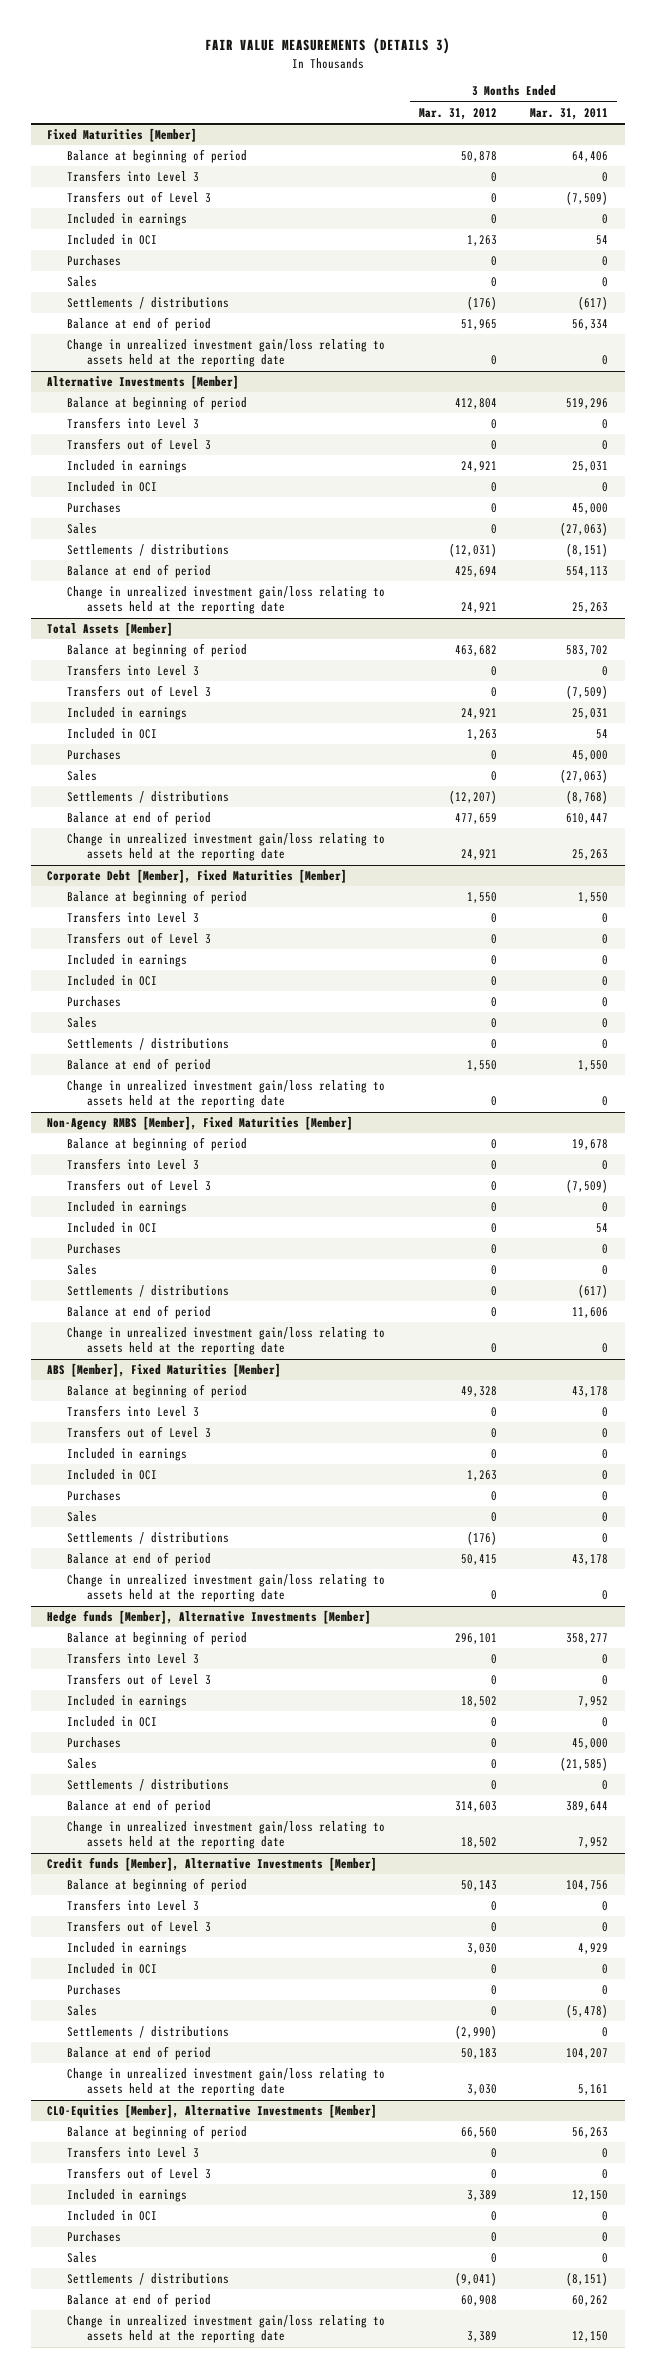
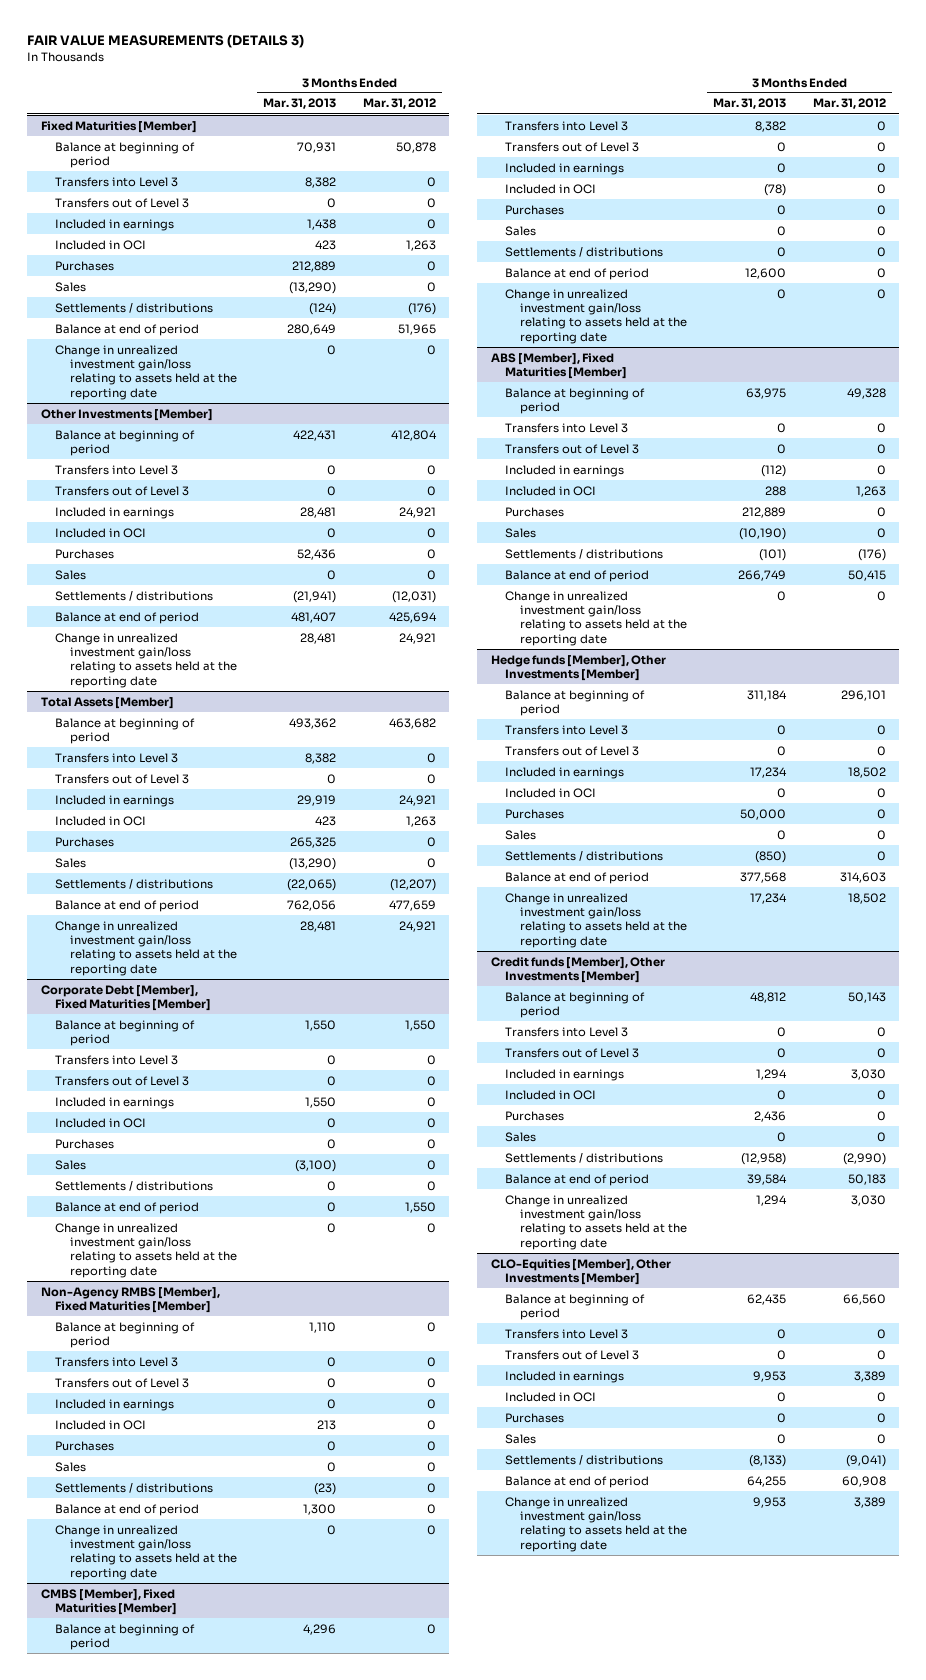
- | 3 Months Ended Mar. 31, 2012 | 3 Months Ended Mar. 31, 2011
+ | 3 Months Ended Mar. 31, 2013 | 3 Months Ended Mar. 31, 2012
- Alternative Investments [Member]
+ Other Investments [Member]
+ CMBS [Member], Fixed Maturities [Member]
+ Balance at beginning of period | 4,296 | 0
+ Transfers into Level 3 | 8,382 | 0
+ Transfers out of Level 3 | 0 | 0
+ Included in earnings | 0 | 0
+ Included in OCI | (78) | 0
+ Purchases | 0 | 0
+ Sales | 0 | 0
+ Settlements / distributions | 0 | 0
+ Balance at end of period | 12,600 | 0
+ Change in unrealized investment gain/loss relating to assets held at the reporting date | 0 | 0
- Hedge funds [Member], Alternative Investments [Member]
+ Hedge funds [Member], Other Investments [Member]
- Credit funds [Member], Alternative Investments [Member]
+ Credit funds [Member], Other Investments [Member]
- CLO-Equities [Member], Alternative Investments [Member]
+ CLO-Equities [Member], Other Investments [Member]

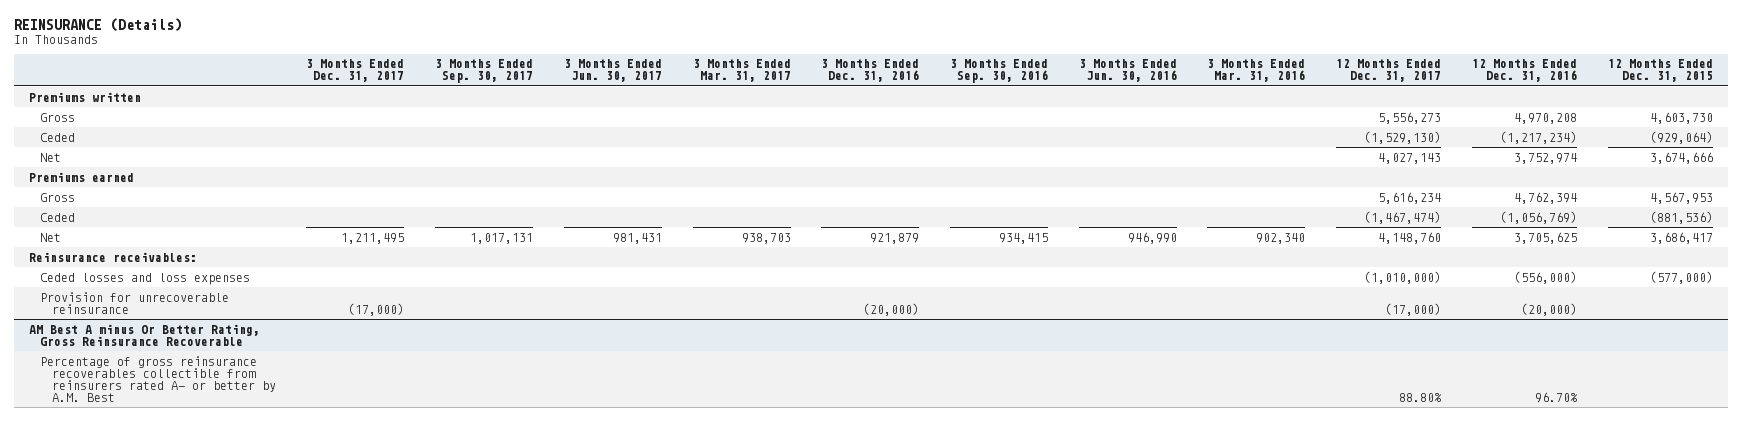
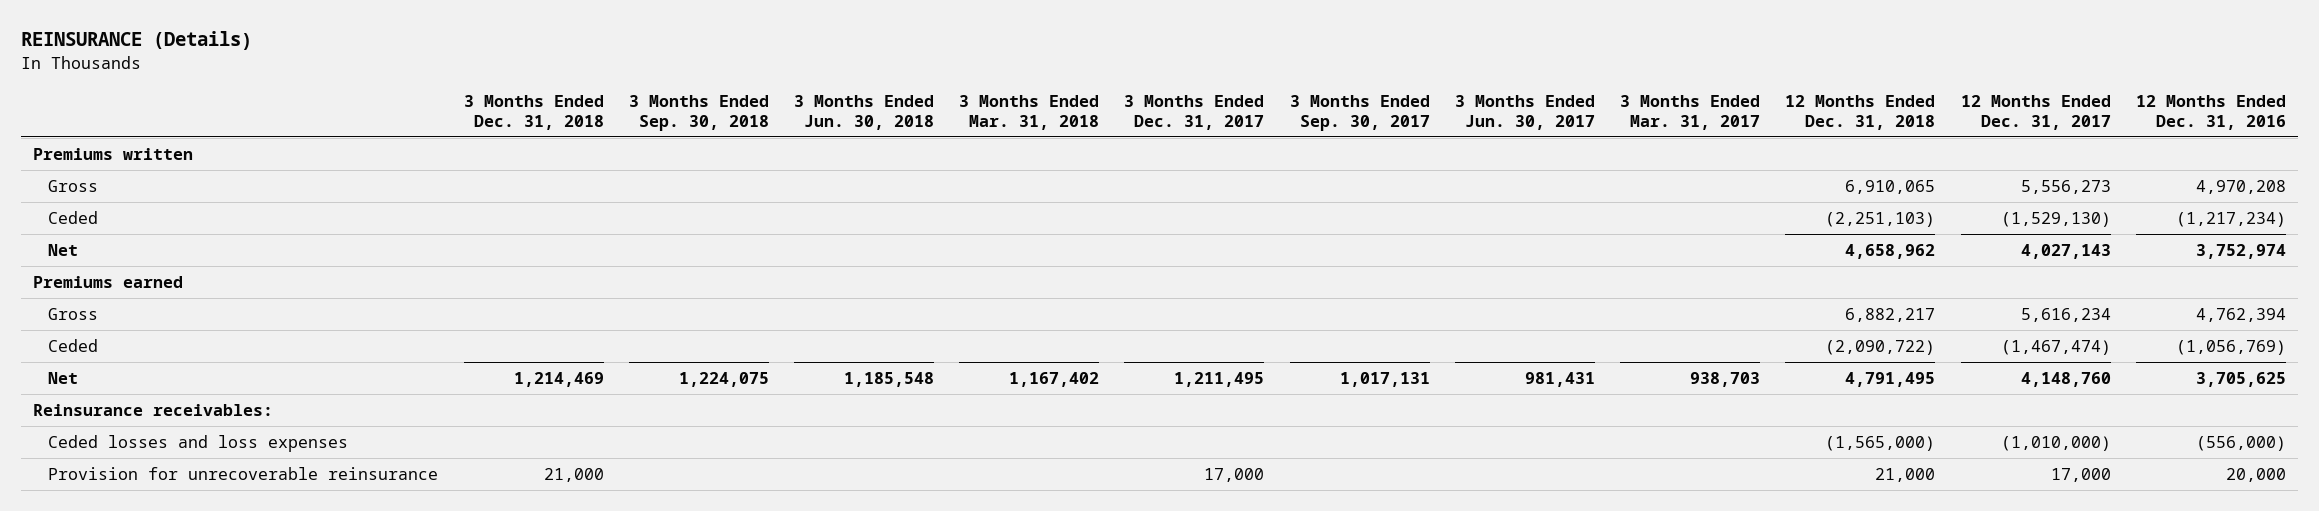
- | 3 Months Ended Dec. 31, 2017 | 3 Months Ended Sep. 30, 2017 | 3 Months Ended Jun. 30, 2017 | 3 Months Ended Mar. 31, 2017 | 3 Months Ended Dec. 31, 2016 | 3 Months Ended Sep. 30, 2016 | 3 Months Ended Jun. 30, 2016 | 3 Months Ended Mar. 31, 2016 | 12 Months Ended Dec. 31, 2017 | 12 Months Ended Dec. 31, 2016 | 12 Months Ended Dec. 31, 2015
+ | 3 Months Ended Dec. 31, 2018 | 3 Months Ended Sep. 30, 2018 | 3 Months Ended Jun. 30, 2018 | 3 Months Ended Mar. 31, 2018 | 3 Months Ended Dec. 31, 2017 | 3 Months Ended Sep. 30, 2017 | 3 Months Ended Jun. 30, 2017 | 3 Months Ended Mar. 31, 2017 | 12 Months Ended Dec. 31, 2018 | 12 Months Ended Dec. 31, 2017 | 12 Months Ended Dec. 31, 2016
- Provision for unrecoverable reinsurance | (17,000) | | | | (20,000) | | | | (17,000) | (20,000) |
- AM Best A minus Or Better Rating, Gross Reinsurance Recoverable
- Percentage of gross reinsurance recoverables collectible from reinsurers rated A- or better by A.M. Best | | | | | | | | | 88.80% | 96.70% |
+ Provision for unrecoverable reinsurance | 21,000 | | | | 17,000 | | | | 21,000 | 17,000 | 20,000

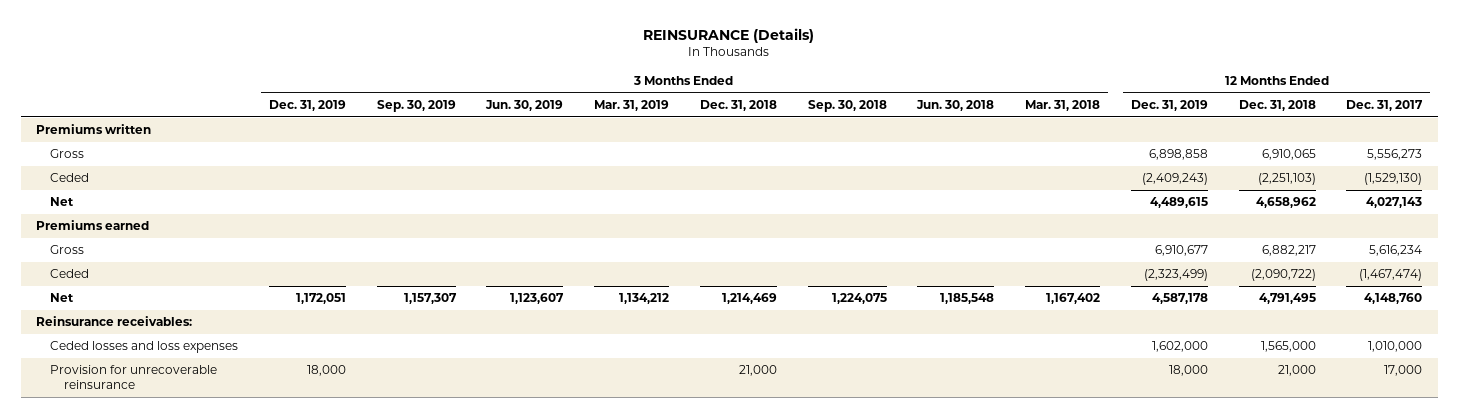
- | 3 Months Ended Dec. 31, 2018 | 3 Months Ended Sep. 30, 2018 | 3 Months Ended Jun. 30, 2018 | 3 Months Ended Mar. 31, 2018 | 3 Months Ended Dec. 31, 2017 | 3 Months Ended Sep. 30, 2017 | 3 Months Ended Jun. 30, 2017 | 3 Months Ended Mar. 31, 2017 | 12 Months Ended Dec. 31, 2018 | 12 Months Ended Dec. 31, 2017 | 12 Months Ended Dec. 31, 2016
+ | 3 Months Ended Dec. 31, 2019 | 3 Months Ended Sep. 30, 2019 | 3 Months Ended Jun. 30, 2019 | 3 Months Ended Mar. 31, 2019 | 3 Months Ended Dec. 31, 2018 | 3 Months Ended Sep. 30, 2018 | 3 Months Ended Jun. 30, 2018 | 3 Months Ended Mar. 31, 2018 | 12 Months Ended Dec. 31, 2019 | 12 Months Ended Dec. 31, 2018 | 12 Months Ended Dec. 31, 2017
- Ceded losses and loss expenses | | | | | | | | | (1,565,000) | (1,010,000) | (556,000)
+ Ceded losses and loss expenses | | | | | | | | | 1,602,000 | 1,565,000 | 1,010,000

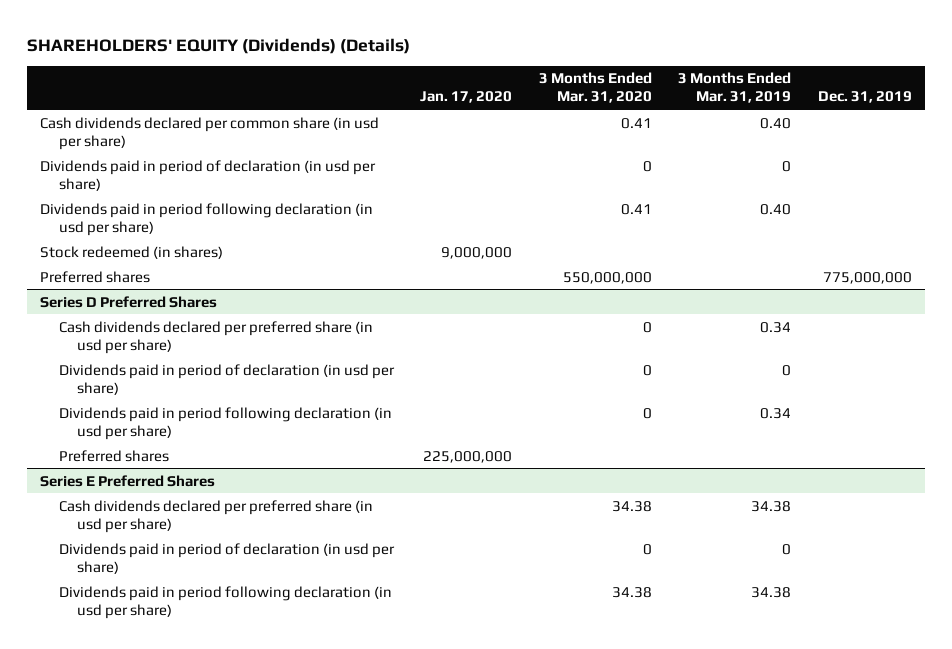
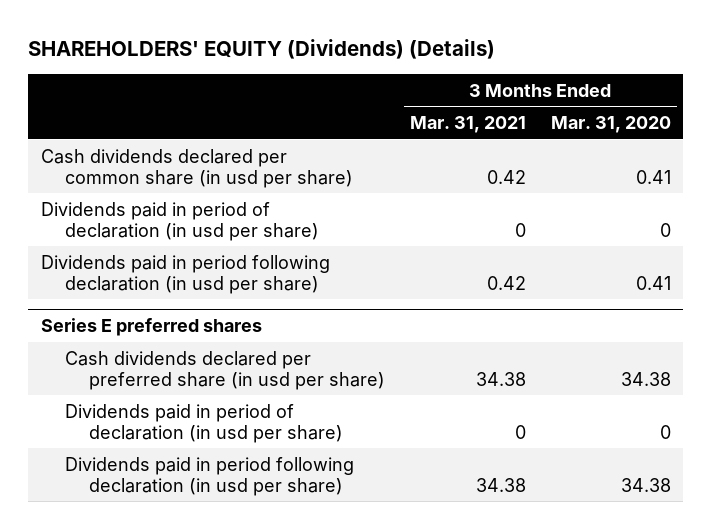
- | Jan. 17, 2020 | 3 Months Ended Mar. 31, 2020 | 3 Months Ended Mar. 31, 2019 | Dec. 31, 2019
+ | 3 Months Ended Mar. 31, 2021 | 3 Months Ended Mar. 31, 2020
- Stock redeemed (in shares) | 9,000,000 | | |
- Preferred shares | | 550,000,000 | | 775,000,000
- Series D Preferred Shares
- Cash dividends declared per preferred share (in usd per share) | | 0 | 0.34 |
- Dividends paid in period of declaration (in usd per share) | | 0 | 0 |
- Dividends paid in period following declaration (in usd per share) | | 0 | 0.34 |
- Preferred shares | 225,000,000 | | |
- Series E Preferred Shares
+ Series E preferred shares

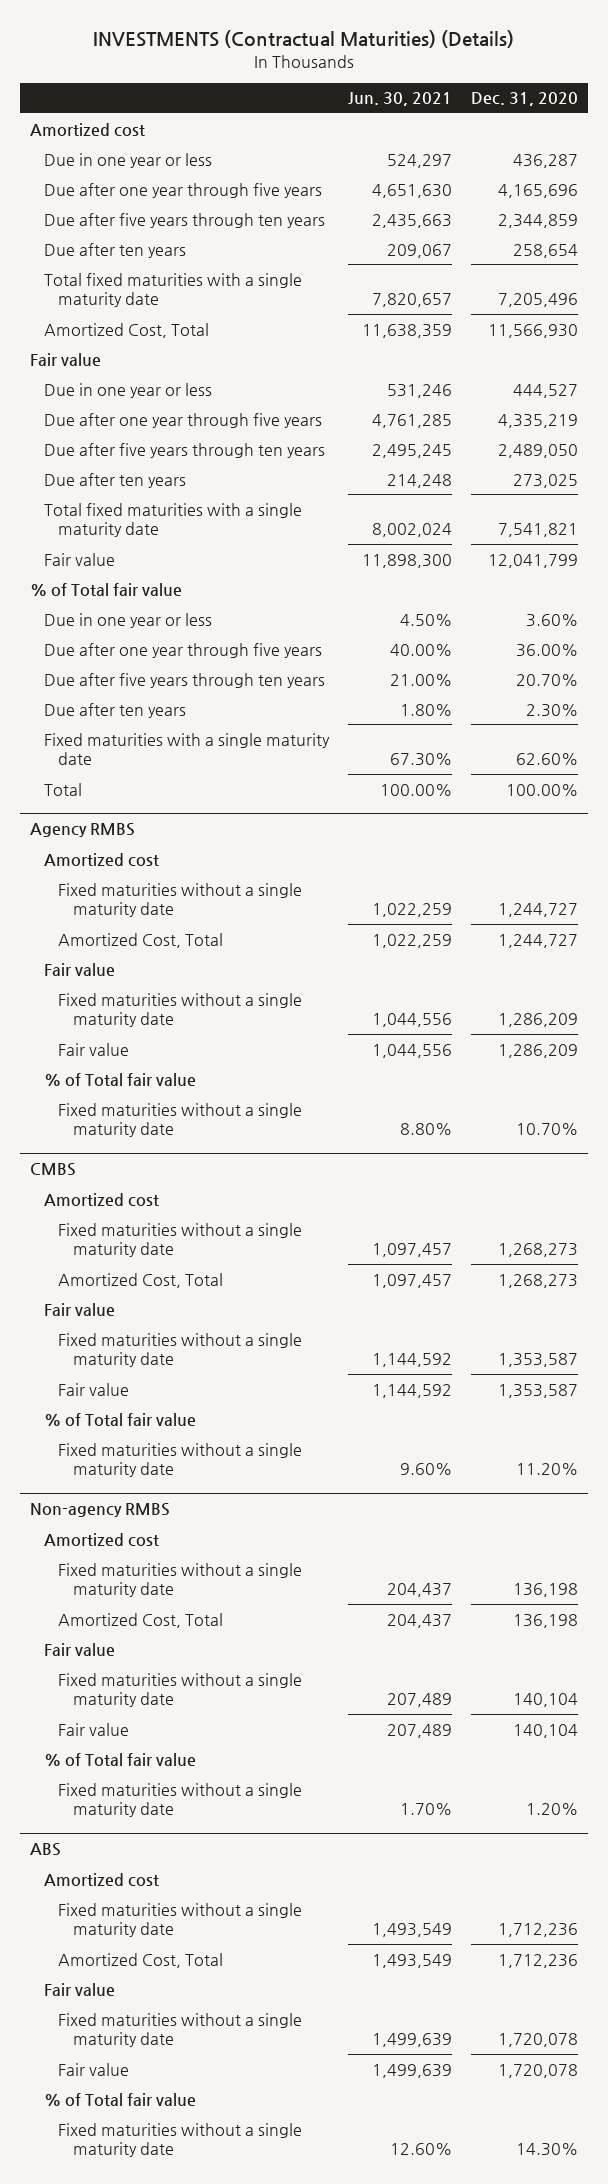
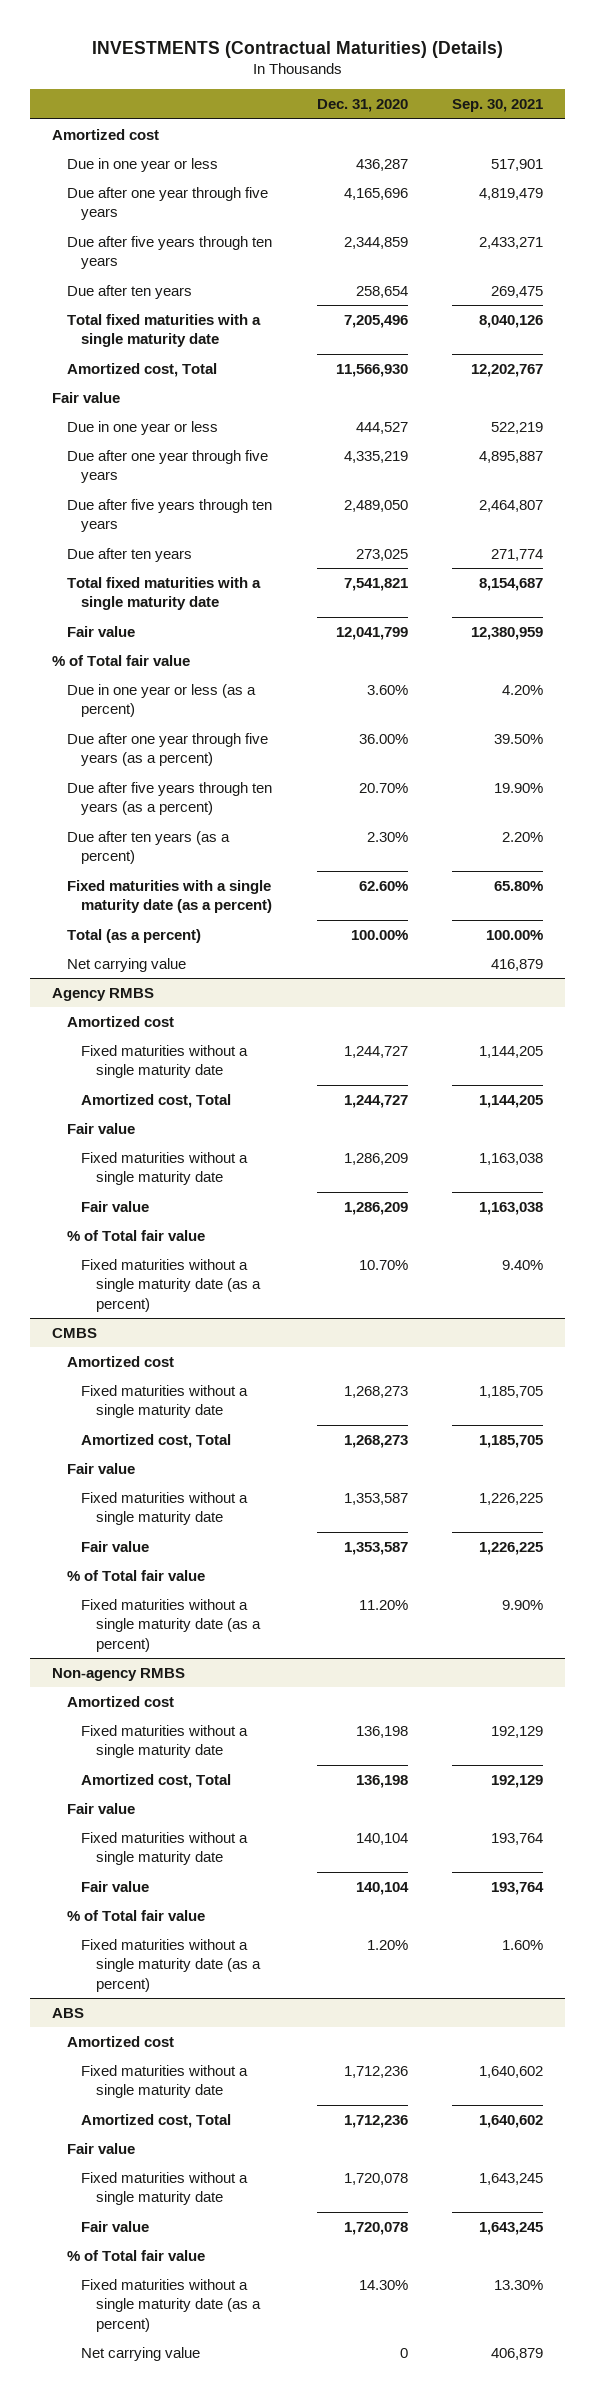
- | Jun. 30, 2021 | Dec. 31, 2020
+ | Dec. 31, 2020 | Sep. 30, 2021
- Amortized Cost, Total | 11,638,359 | 11,566,930
+ Amortized cost, Total | 11,566,930 | 12,202,767
- Due in one year or less | 4.50% | 3.60%
- Due after one year through five years | 40.00% | 36.00%
- Due after five years through ten years | 21.00% | 20.70%
- Due after ten years | 1.80% | 2.30%
- Fixed maturities with a single maturity date | 67.30% | 62.60%
- Total | 100.00% | 100.00%
+ Due in one year or less (as a percent) | 3.60% | 4.20%
+ Due after one year through five years (as a percent) | 36.00% | 39.50%
+ Due after five years through ten years (as a percent) | 20.70% | 19.90%
+ Due after ten years (as a percent) | 2.30% | 2.20%
+ Fixed maturities with a single maturity date (as a percent) | 62.60% | 65.80%
+ Total (as a percent) | 100.00% | 100.00%
+ Net carrying value | | 416,879
@ Agency RMBS
- Amortized Cost, Total | 1,022,259 | 1,244,727
+ Amortized cost, Total | 1,244,727 | 1,144,205
- Fixed maturities without a single maturity date | 8.80% | 10.70%
+ Fixed maturities without a single maturity date (as a percent) | 10.70% | 9.40%
@ CMBS
- Amortized Cost, Total | 1,097,457 | 1,268,273
+ Amortized cost, Total | 1,268,273 | 1,185,705
- Fixed maturities without a single maturity date | 9.60% | 11.20%
+ Fixed maturities without a single maturity date (as a percent) | 11.20% | 9.90%
@ Non-agency RMBS
- Amortized Cost, Total | 204,437 | 136,198
+ Amortized cost, Total | 136,198 | 192,129
- Fixed maturities without a single maturity date | 1.70% | 1.20%
+ Fixed maturities without a single maturity date (as a percent) | 1.20% | 1.60%
@ ABS
- Amortized Cost, Total | 1,493,549 | 1,712,236
+ Amortized cost, Total | 1,712,236 | 1,640,602
- Fixed maturities without a single maturity date | 12.60% | 14.30%
+ Fixed maturities without a single maturity date (as a percent) | 14.30% | 13.30%
+ Net carrying value | 0 | 406,879

